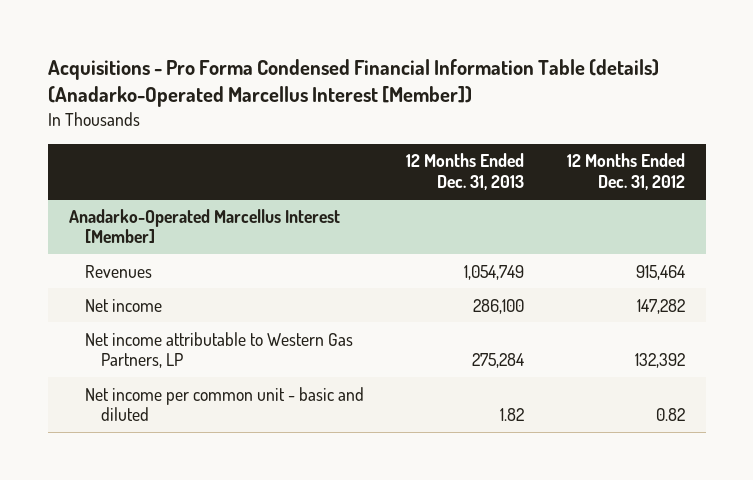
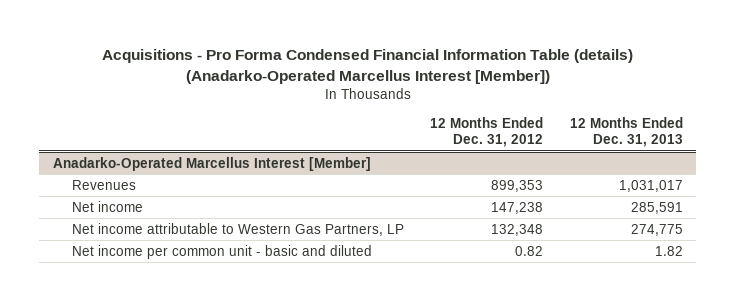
- | 12 Months Ended Dec. 31, 2013 | 12 Months Ended Dec. 31, 2012
+ | 12 Months Ended Dec. 31, 2012 | 12 Months Ended Dec. 31, 2013
@ Anadarko-Operated Marcellus Interest [Member]
- Revenues | 1,054,749 | 915,464
- Net income | 286,100 | 147,282
- Net income attributable to Western Gas Partners, LP | 275,284 | 132,392
+ Revenues | 899,353 | 1,031,017
+ Net income | 147,238 | 285,591
+ Net income attributable to Western Gas Partners, LP | 132,348 | 274,775

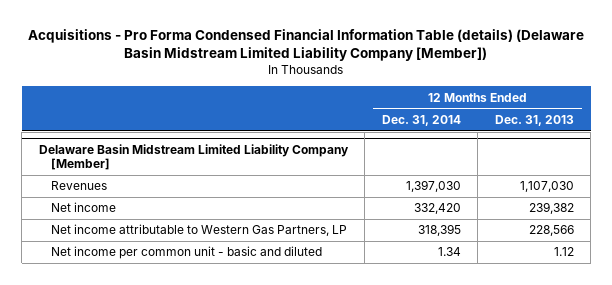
- Acquisitions - Pro Forma Condensed Financial Information Table (details) (Anadarko-Operated Marcellus Interest [Member])
+ Acquisitions - Pro Forma Condensed Financial Information Table (details) (Delaware Basin Midstream Limited Liability Company [Member])
- | 12 Months Ended Dec. 31, 2012 | 12 Months Ended Dec. 31, 2013
+ | 12 Months Ended Dec. 31, 2014 | 12 Months Ended Dec. 31, 2013
- Anadarko-Operated Marcellus Interest [Member]
- Revenues | 899,353 | 1,031,017
- Net income | 147,238 | 285,591
- Net income attributable to Western Gas Partners, LP | 132,348 | 274,775
- Net income per common unit - basic and diluted | 0.82 | 1.82
+ Delaware Basin Midstream Limited Liability Company [Member]
+ Revenues | 1,397,030 | 1,107,030
+ Net income | 332,420 | 239,382
+ Net income attributable to Western Gas Partners, LP | 318,395 | 228,566
+ Net income per common unit - basic and diluted | 1.34 | 1.12

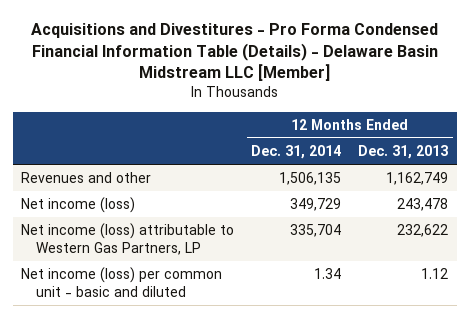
- Acquisitions - Pro Forma Condensed Financial Information Table (details) (Delaware Basin Midstream Limited Liability Company [Member])
+ Acquisitions and Divestitures - Pro Forma Condensed Financial Information Table (Details) - Delaware Basin Midstream LLC [Member]
- Delaware Basin Midstream Limited Liability Company [Member]
- Revenues | 1,397,030 | 1,107,030
- Net income | 332,420 | 239,382
- Net income attributable to Western Gas Partners, LP | 318,395 | 228,566
- Net income per common unit - basic and diluted | 1.34 | 1.12
+ Revenues and other | 1,506,135 | 1,162,749
+ Net income (loss) | 349,729 | 243,478
+ Net income (loss) attributable to Western Gas Partners, LP | 335,704 | 232,622
+ Net income (loss) per common unit - basic and diluted | 1.34 | 1.12

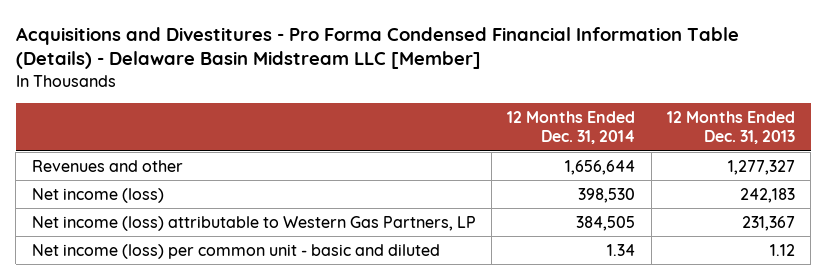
- Revenues and other | 1,506,135 | 1,162,749
- Net income (loss) | 349,729 | 243,478
- Net income (loss) attributable to Western Gas Partners, LP | 335,704 | 232,622
+ Revenues and other | 1,656,644 | 1,277,327
+ Net income (loss) | 398,530 | 242,183
+ Net income (loss) attributable to Western Gas Partners, LP | 384,505 | 231,367

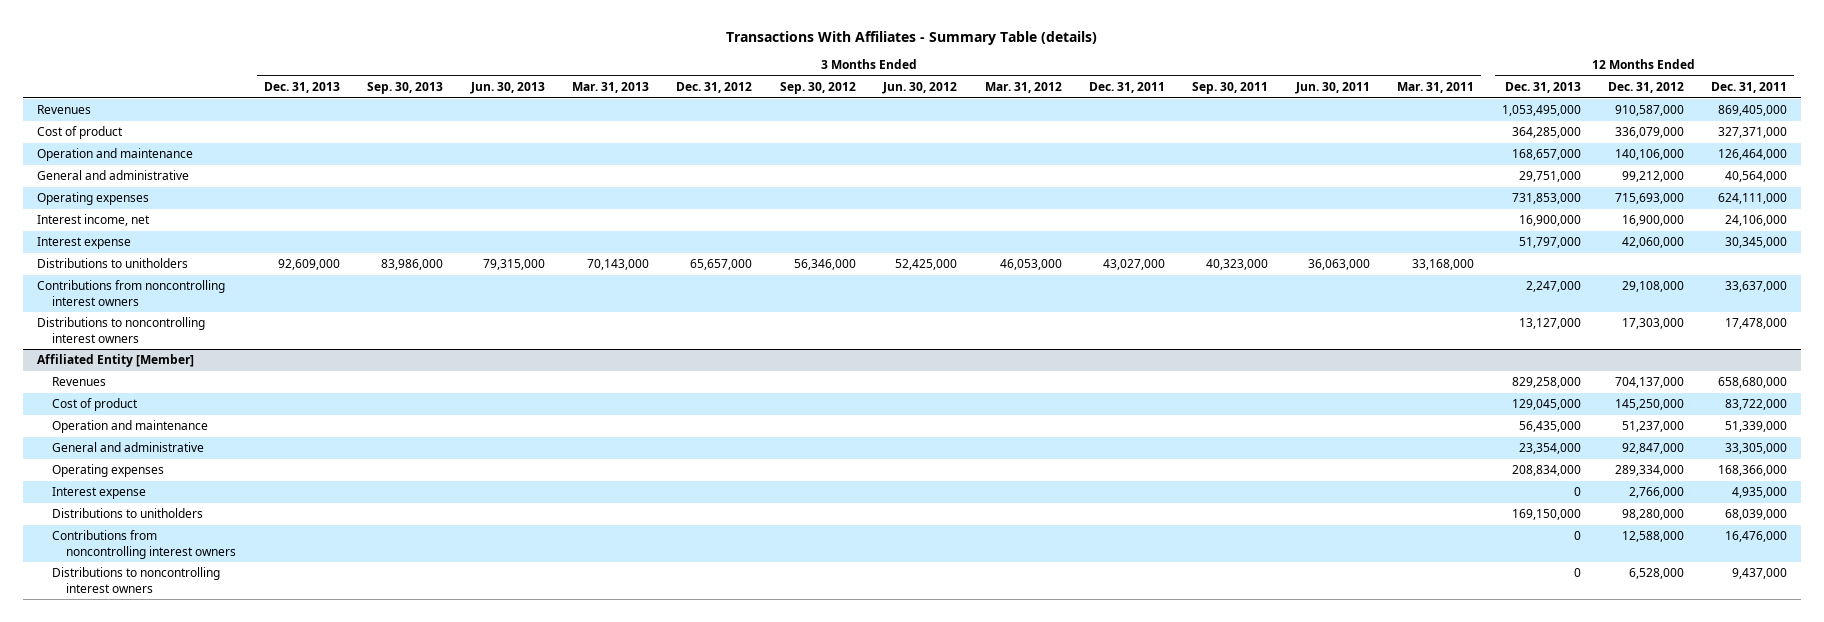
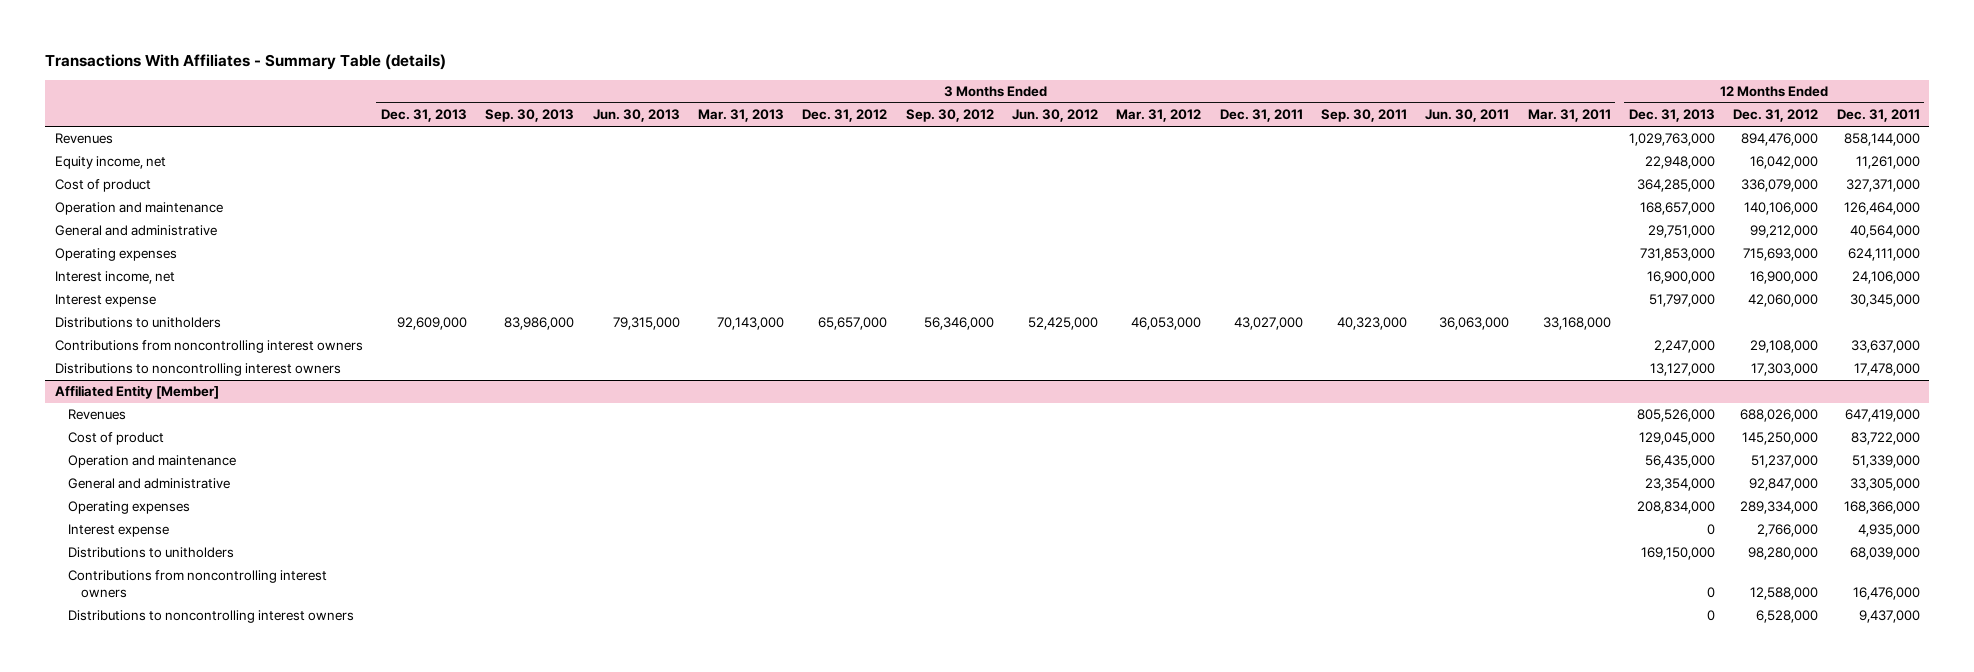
- Revenues | | | | | | | | | | | | | 1,053,495,000 | 910,587,000 | 869,405,000
+ Revenues | | | | | | | | | | | | | 1,029,763,000 | 894,476,000 | 858,144,000
+ Equity income, net | | | | | | | | | | | | | 22,948,000 | 16,042,000 | 11,261,000
@ Affiliated Entity [Member]
- Revenues | | | | | | | | | | | | | 829,258,000 | 704,137,000 | 658,680,000
+ Revenues | | | | | | | | | | | | | 805,526,000 | 688,026,000 | 647,419,000

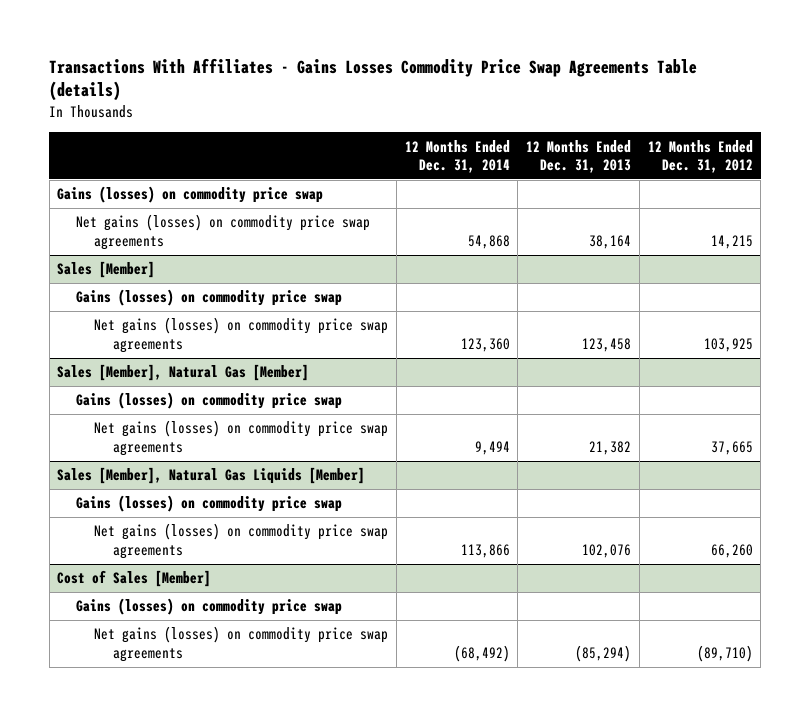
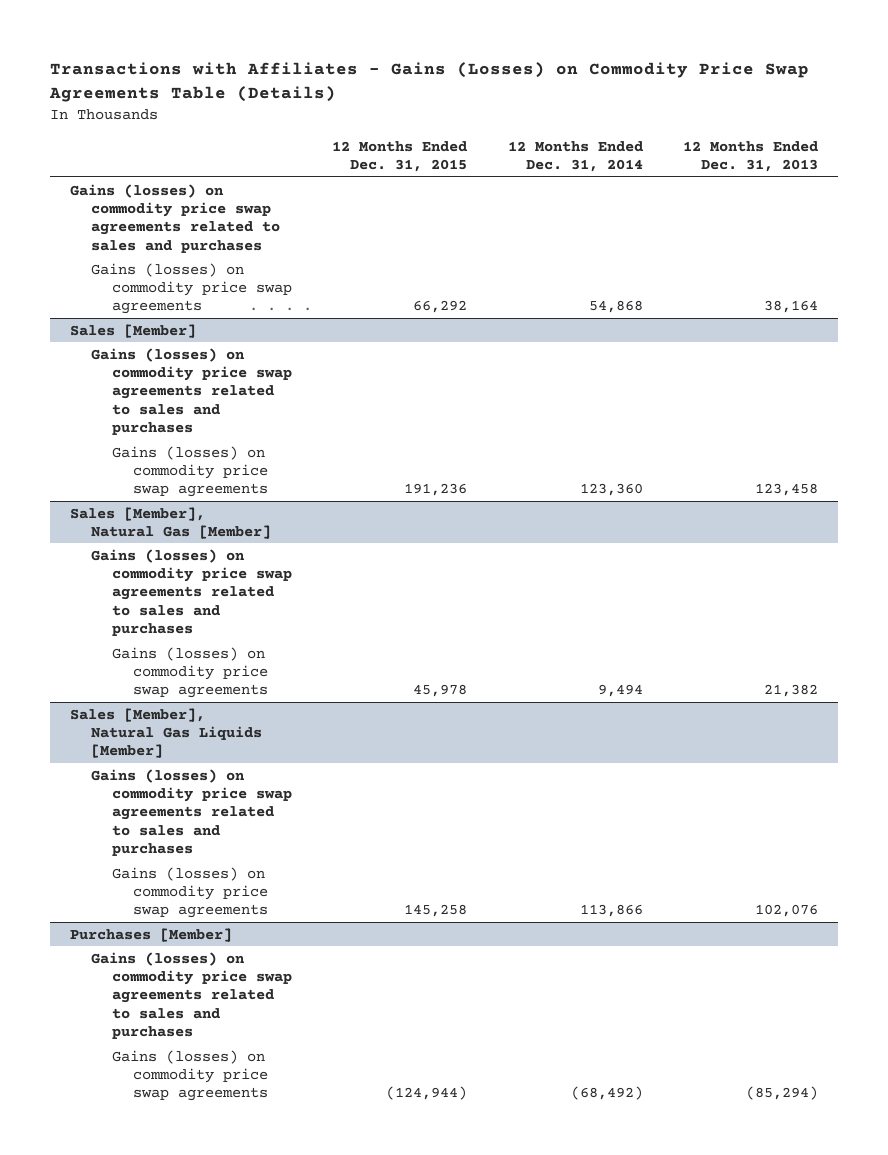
- Transactions With Affiliates - Gains Losses Commodity Price Swap Agreements Table (details)
+ Transactions with Affiliates - Gains (Losses) on Commodity Price Swap Agreements Table (Details)
- | 12 Months Ended Dec. 31, 2014 | 12 Months Ended Dec. 31, 2013 | 12 Months Ended Dec. 31, 2012
+ | 12 Months Ended Dec. 31, 2015 | 12 Months Ended Dec. 31, 2014 | 12 Months Ended Dec. 31, 2013
- Gains (losses) on commodity price swap
- Net gains (losses) on commodity price swap agreements | 54,868 | 38,164 | 14,215
+ Gains (losses) on commodity price swap agreements related to sales and purchases
+ Gains (losses) on commodity price swap agreements | 66,292 | 54,868 | 38,164
@ Sales [Member]
- Gains (losses) on commodity price swap
- Net gains (losses) on commodity price swap agreements | 123,360 | 123,458 | 103,925
+ Gains (losses) on commodity price swap agreements related to sales and purchases
+ Gains (losses) on commodity price swap agreements | 191,236 | 123,360 | 123,458
@ Sales [Member], Natural Gas [Member]
- Gains (losses) on commodity price swap
- Net gains (losses) on commodity price swap agreements | 9,494 | 21,382 | 37,665
+ Gains (losses) on commodity price swap agreements related to sales and purchases
+ Gains (losses) on commodity price swap agreements | 45,978 | 9,494 | 21,382
@ Sales [Member], Natural Gas Liquids [Member]
- Gains (losses) on commodity price swap
- Net gains (losses) on commodity price swap agreements | 113,866 | 102,076 | 66,260
- Cost of Sales [Member]
- Gains (losses) on commodity price swap
- Net gains (losses) on commodity price swap agreements | (68,492) | (85,294) | (89,710)
@ Sales [Member], Natural Gas Liquids [Member]
+ Gains (losses) on commodity price swap agreements related to sales and purchases
+ Gains (losses) on commodity price swap agreements | 145,258 | 113,866 | 102,076
+ Purchases [Member]
+ Gains (losses) on commodity price swap agreements related to sales and purchases
+ Gains (losses) on commodity price swap agreements | (124,944) | (68,492) | (85,294)

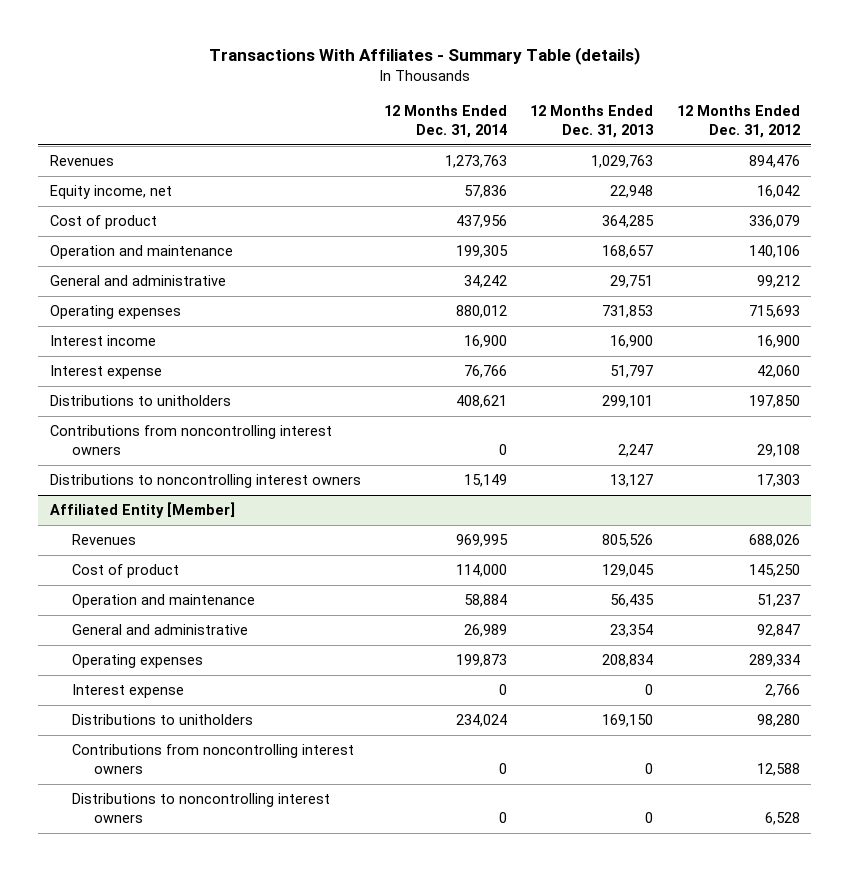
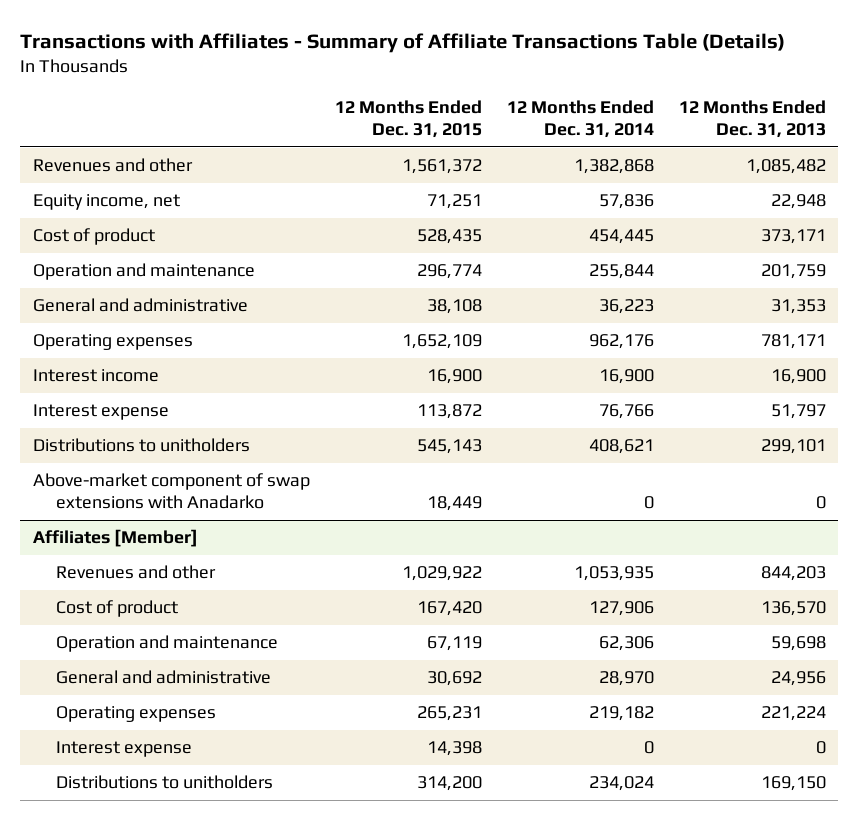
- Transactions With Affiliates - Summary Table (details)
+ Transactions with Affiliates - Summary of Affiliate Transactions Table (Details)
- | 12 Months Ended Dec. 31, 2014 | 12 Months Ended Dec. 31, 2013 | 12 Months Ended Dec. 31, 2012
+ | 12 Months Ended Dec. 31, 2015 | 12 Months Ended Dec. 31, 2014 | 12 Months Ended Dec. 31, 2013
- Revenues | 1,273,763 | 1,029,763 | 894,476
+ Revenues and other | 1,561,372 | 1,382,868 | 1,085,482
- Cost of product | 437,956 | 364,285 | 336,079
- Operation and maintenance | 199,305 | 168,657 | 140,106
- General and administrative | 34,242 | 29,751 | 99,212
- Operating expenses | 880,012 | 731,853 | 715,693
+ Cost of product | 528,435 | 454,445 | 373,171
+ Operation and maintenance | 296,774 | 255,844 | 201,759
+ General and administrative | 38,108 | 36,223 | 31,353
+ Operating expenses | 1,652,109 | 962,176 | 781,171
- Contributions from noncontrolling interest owners | 0 | 2,247 | 29,108
- Distributions to noncontrolling interest owners | 15,149 | 13,127 | 17,303
- Affiliated Entity [Member]
- Revenues | 969,995 | 805,526 | 688,026
- Cost of product | 114,000 | 129,045 | 145,250
- Operation and maintenance | 58,884 | 56,435 | 51,237
- General and administrative | 26,989 | 23,354 | 92,847
- Operating expenses | 199,873 | 208,834 | 289,334
+ Above-market component of swap extensions with Anadarko | 18,449 | 0 | 0
+ Affiliates [Member]
+ Revenues and other | 1,029,922 | 1,053,935 | 844,203
+ Cost of product | 167,420 | 127,906 | 136,570
+ Operation and maintenance | 67,119 | 62,306 | 59,698
+ General and administrative | 30,692 | 28,970 | 24,956
+ Operating expenses | 265,231 | 219,182 | 221,224
- Contributions from noncontrolling interest owners | 0 | 0 | 12,588
- Distributions to noncontrolling interest owners | 0 | 0 | 6,528

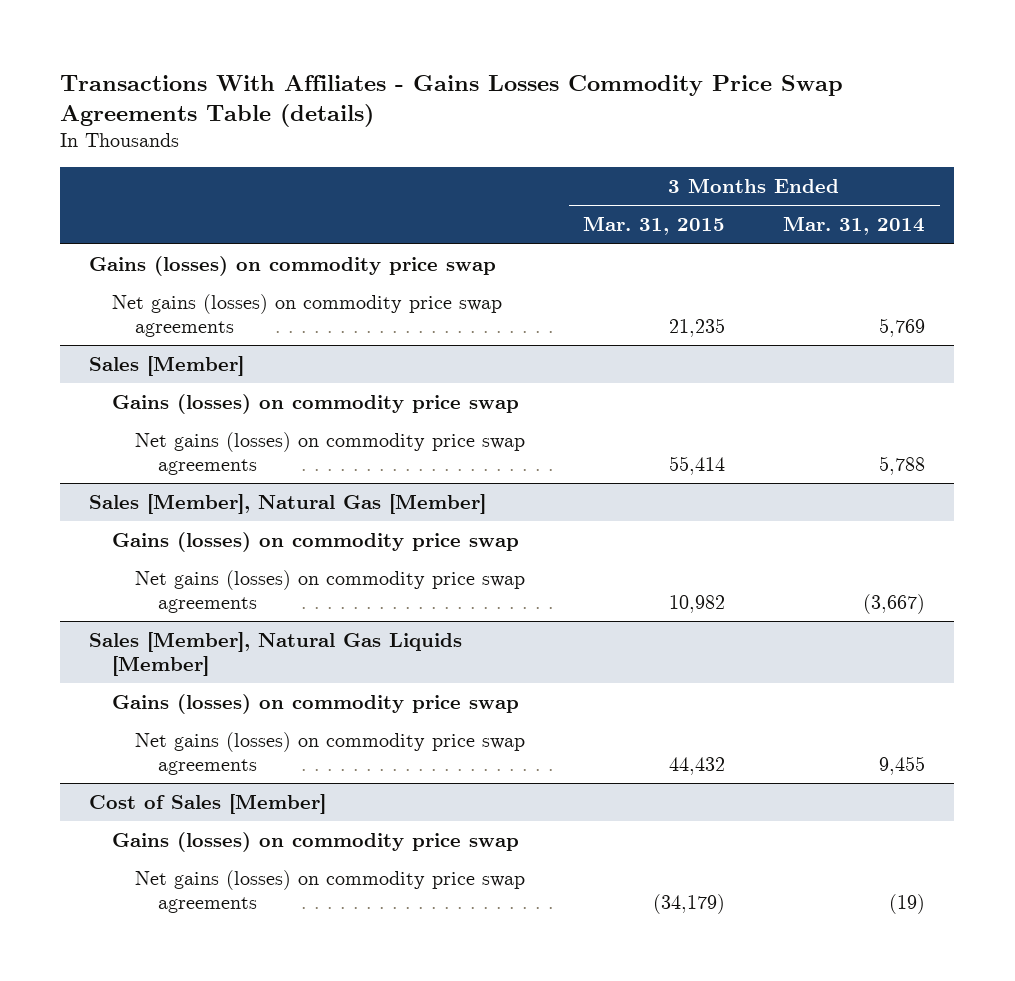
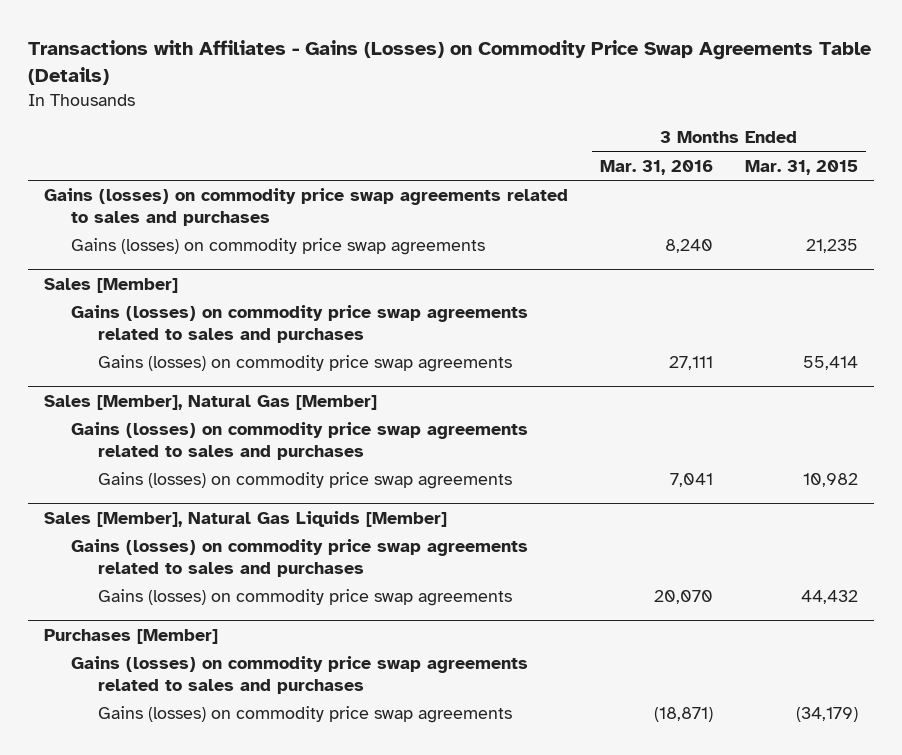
- Transactions With Affiliates - Gains Losses Commodity Price Swap Agreements Table (details)
+ Transactions with Affiliates - Gains (Losses) on Commodity Price Swap Agreements Table (Details)
- | 3 Months Ended Mar. 31, 2015 | 3 Months Ended Mar. 31, 2014
+ | 3 Months Ended Mar. 31, 2016 | 3 Months Ended Mar. 31, 2015
- Gains (losses) on commodity price swap
- Net gains (losses) on commodity price swap agreements | 21,235 | 5,769
+ Gains (losses) on commodity price swap agreements related to sales and purchases
+ Gains (losses) on commodity price swap agreements | 8,240 | 21,235
@ Sales [Member]
- Gains (losses) on commodity price swap
- Net gains (losses) on commodity price swap agreements | 55,414 | 5,788
+ Gains (losses) on commodity price swap agreements related to sales and purchases
+ Gains (losses) on commodity price swap agreements | 27,111 | 55,414
@ Sales [Member], Natural Gas [Member]
- Gains (losses) on commodity price swap
- Net gains (losses) on commodity price swap agreements | 10,982 | (3,667)
+ Gains (losses) on commodity price swap agreements related to sales and purchases
+ Gains (losses) on commodity price swap agreements | 7,041 | 10,982
@ Sales [Member], Natural Gas Liquids [Member]
- Gains (losses) on commodity price swap
- Net gains (losses) on commodity price swap agreements | 44,432 | 9,455
- Cost of Sales [Member]
- Gains (losses) on commodity price swap
- Net gains (losses) on commodity price swap agreements | (34,179) | (19)
@ Sales [Member], Natural Gas Liquids [Member]
+ Gains (losses) on commodity price swap agreements related to sales and purchases
+ Gains (losses) on commodity price swap agreements | 20,070 | 44,432
+ Purchases [Member]
+ Gains (losses) on commodity price swap agreements related to sales and purchases
+ Gains (losses) on commodity price swap agreements | (18,871) | (34,179)

